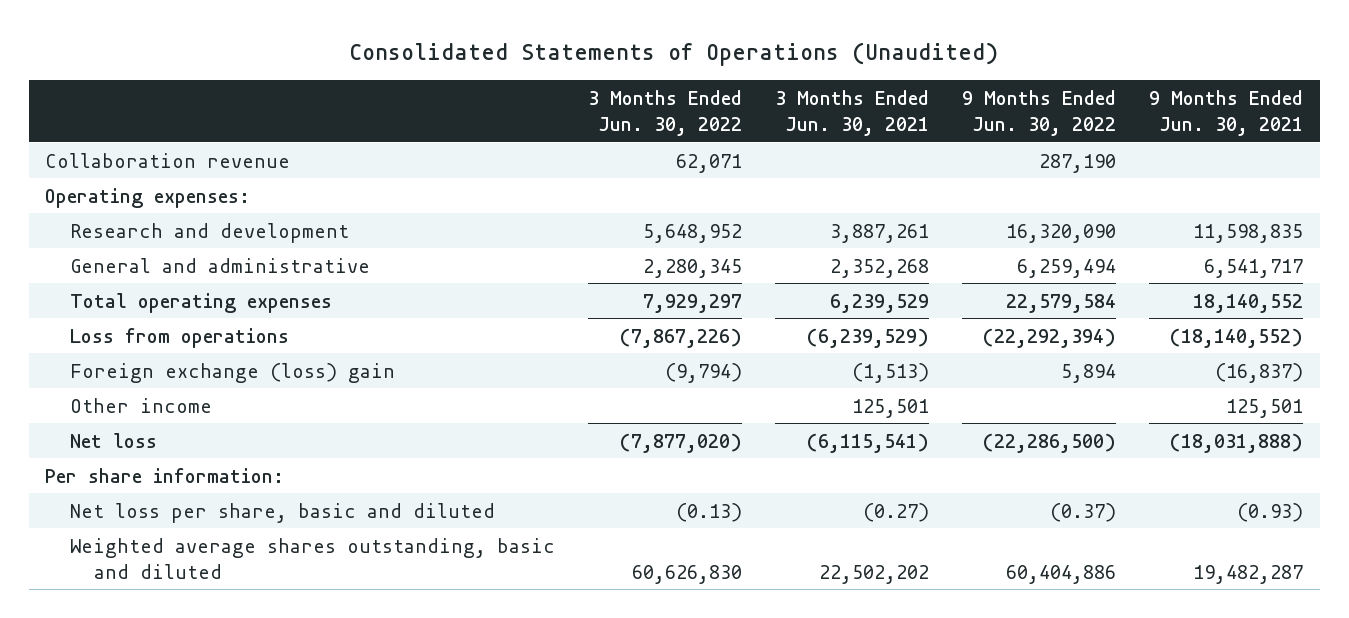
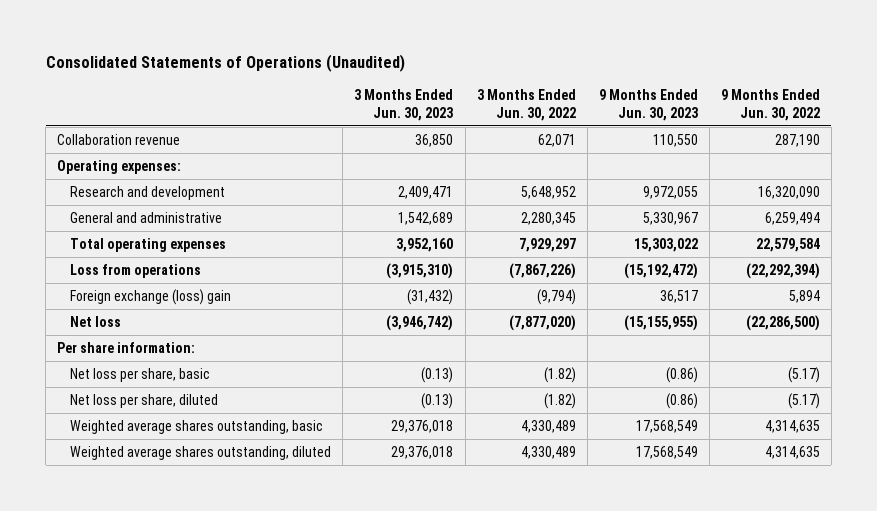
- | 3 Months Ended Jun. 30, 2022 | 3 Months Ended Jun. 30, 2021 | 9 Months Ended Jun. 30, 2022 | 9 Months Ended Jun. 30, 2021
+ | 3 Months Ended Jun. 30, 2023 | 3 Months Ended Jun. 30, 2022 | 9 Months Ended Jun. 30, 2023 | 9 Months Ended Jun. 30, 2022
- Other income | | 125,501 | | 125,501
- Net loss per share, basic and diluted | (0.13) | (0.27) | (0.37) | (0.93)
- Weighted average shares outstanding, basic and diluted | 60,626,830 | 22,502,202 | 60,404,886 | 19,482,287
+ Net loss per share, basic | (0.13) | (1.82) | (0.86) | (5.17)
+ Net loss per share, diluted | (0.13) | (1.82) | (0.86) | (5.17)
+ Weighted average shares outstanding, basic | 29,376,018 | 4,330,489 | 17,568,549 | 4,314,635
+ Weighted average shares outstanding, diluted | 29,376,018 | 4,330,489 | 17,568,549 | 4,314,635

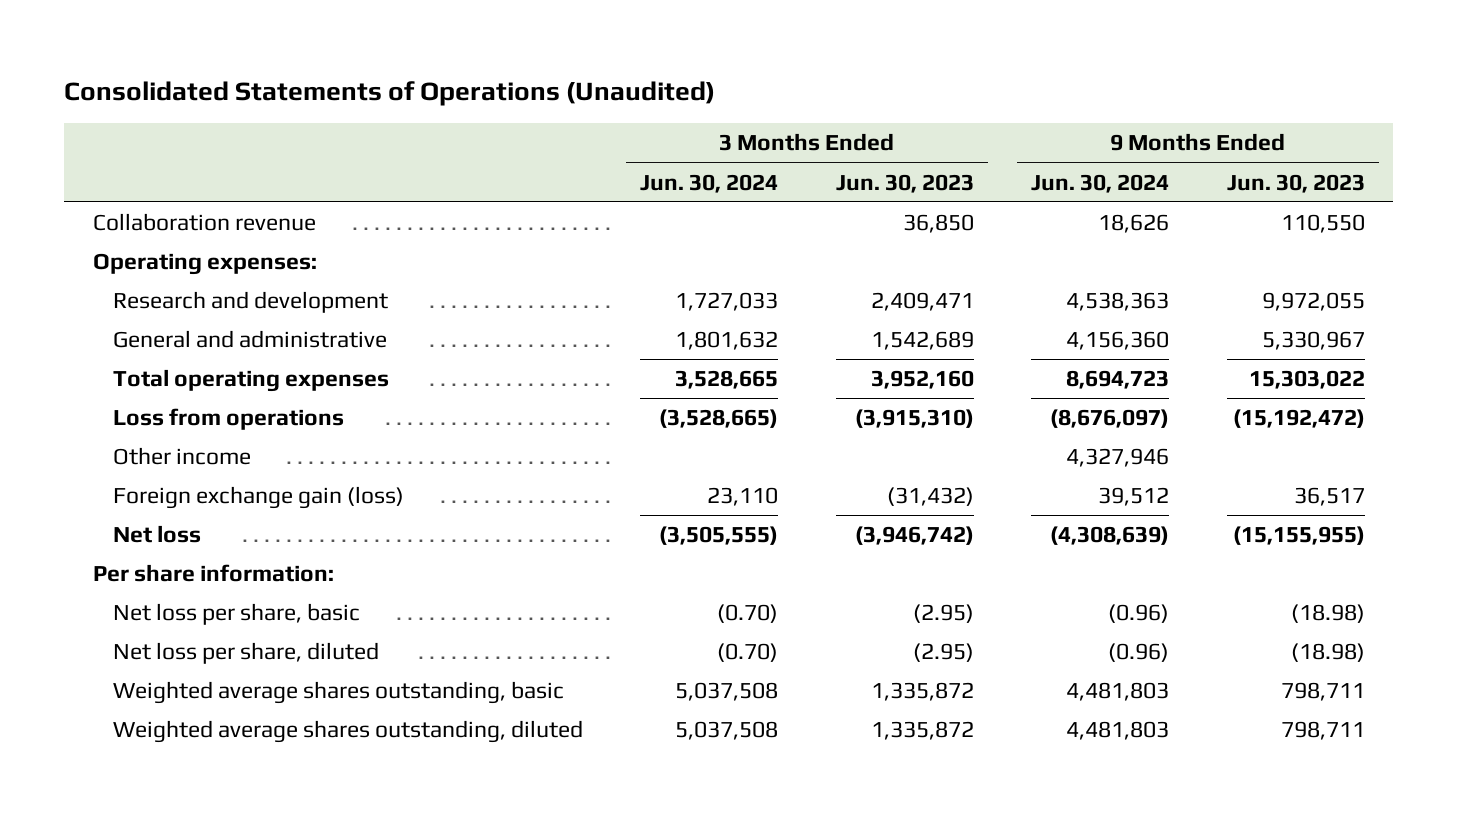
- | 3 Months Ended Jun. 30, 2023 | 3 Months Ended Jun. 30, 2022 | 9 Months Ended Jun. 30, 2023 | 9 Months Ended Jun. 30, 2022
+ | 3 Months Ended Jun. 30, 2024 | 3 Months Ended Jun. 30, 2023 | 9 Months Ended Jun. 30, 2024 | 9 Months Ended Jun. 30, 2023
- Foreign exchange (loss) gain | (31,432) | (9,794) | 36,517 | 5,894
+ Other income | | | 4,327,946 |
+ Foreign exchange gain (loss) | 23,110 | (31,432) | 39,512 | 36,517
- Net loss per share, basic | (0.13) | (1.82) | (0.86) | (5.17)
- Net loss per share, diluted | (0.13) | (1.82) | (0.86) | (5.17)
- Weighted average shares outstanding, basic | 29,376,018 | 4,330,489 | 17,568,549 | 4,314,635
- Weighted average shares outstanding, diluted | 29,376,018 | 4,330,489 | 17,568,549 | 4,314,635
+ Net loss per share, basic | (0.70) | (2.95) | (0.96) | (18.98)
+ Net loss per share, diluted | (0.70) | (2.95) | (0.96) | (18.98)
+ Weighted average shares outstanding, basic | 5,037,508 | 1,335,872 | 4,481,803 | 798,711
+ Weighted average shares outstanding, diluted | 5,037,508 | 1,335,872 | 4,481,803 | 798,711

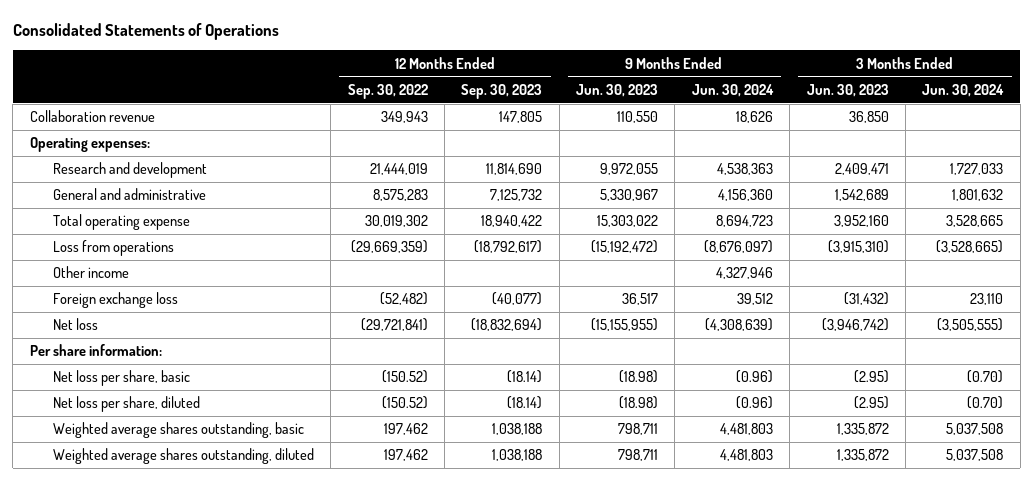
- Consolidated Statements of Operations (Unaudited)
+ Consolidated Statements of Operations
- | 3 Months Ended Jun. 30, 2024 | 3 Months Ended Jun. 30, 2023 | 9 Months Ended Jun. 30, 2024 | 9 Months Ended Jun. 30, 2023
+ | 12 Months Ended Sep. 30, 2022 | 12 Months Ended Sep. 30, 2023 | 9 Months Ended Jun. 30, 2023 | 9 Months Ended Jun. 30, 2024 | 3 Months Ended Jun. 30, 2023 | 3 Months Ended Jun. 30, 2024
- Total operating expenses | 3,528,665 | 3,952,160 | 8,694,723 | 15,303,022
+ Total operating expense | 30,019,302 | 18,940,422 | 15,303,022 | 8,694,723 | 3,952,160 | 3,528,665
- Foreign exchange gain (loss) | 23,110 | (31,432) | 39,512 | 36,517
+ Foreign exchange loss | (52,482) | (40,077) | 36,517 | 39,512 | (31,432) | 23,110

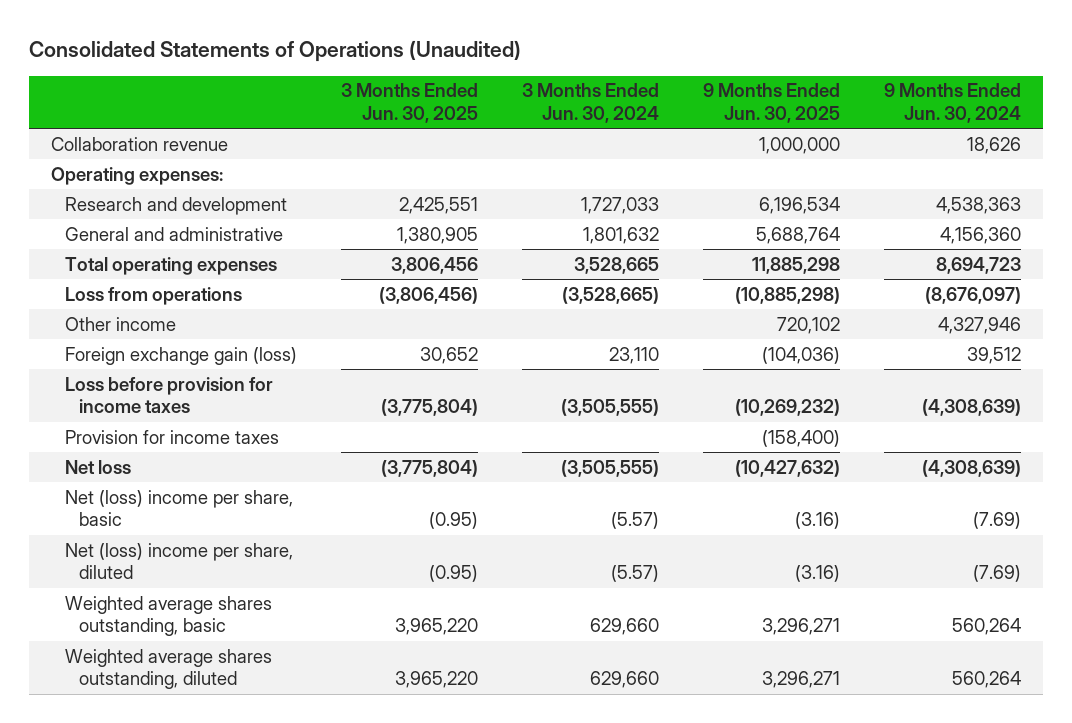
- Consolidated Statements of Operations
+ Consolidated Statements of Operations (Unaudited)
- | 12 Months Ended Sep. 30, 2022 | 12 Months Ended Sep. 30, 2023 | 9 Months Ended Jun. 30, 2023 | 9 Months Ended Jun. 30, 2024 | 3 Months Ended Jun. 30, 2023 | 3 Months Ended Jun. 30, 2024
+ | 3 Months Ended Jun. 30, 2025 | 3 Months Ended Jun. 30, 2024 | 9 Months Ended Jun. 30, 2025 | 9 Months Ended Jun. 30, 2024
- Total operating expense | 30,019,302 | 18,940,422 | 15,303,022 | 8,694,723 | 3,952,160 | 3,528,665
+ Total operating expenses | 3,806,456 | 3,528,665 | 11,885,298 | 8,694,723
- Foreign exchange loss | (52,482) | (40,077) | 36,517 | 39,512 | (31,432) | 23,110
+ Foreign exchange gain (loss) | 30,652 | 23,110 | (104,036) | 39,512
+ Loss before provision for income taxes | (3,775,804) | (3,505,555) | (10,269,232) | (4,308,639)
+ Provision for income taxes | | | (158,400) |
- Per share information:
- Net loss per share, basic | (150.52) | (18.14) | (18.98) | (0.96) | (2.95) | (0.70)
- Net loss per share, diluted | (150.52) | (18.14) | (18.98) | (0.96) | (2.95) | (0.70)
- Weighted average shares outstanding, basic | 197,462 | 1,038,188 | 798,711 | 4,481,803 | 1,335,872 | 5,037,508
- Weighted average shares outstanding, diluted | 197,462 | 1,038,188 | 798,711 | 4,481,803 | 1,335,872 | 5,037,508
+ Net (loss) income per share, basic | (0.95) | (5.57) | (3.16) | (7.69)
+ Net (loss) income per share, diluted | (0.95) | (5.57) | (3.16) | (7.69)
+ Weighted average shares outstanding, basic | 3,965,220 | 629,660 | 3,296,271 | 560,264
+ Weighted average shares outstanding, diluted | 3,965,220 | 629,660 | 3,296,271 | 560,264

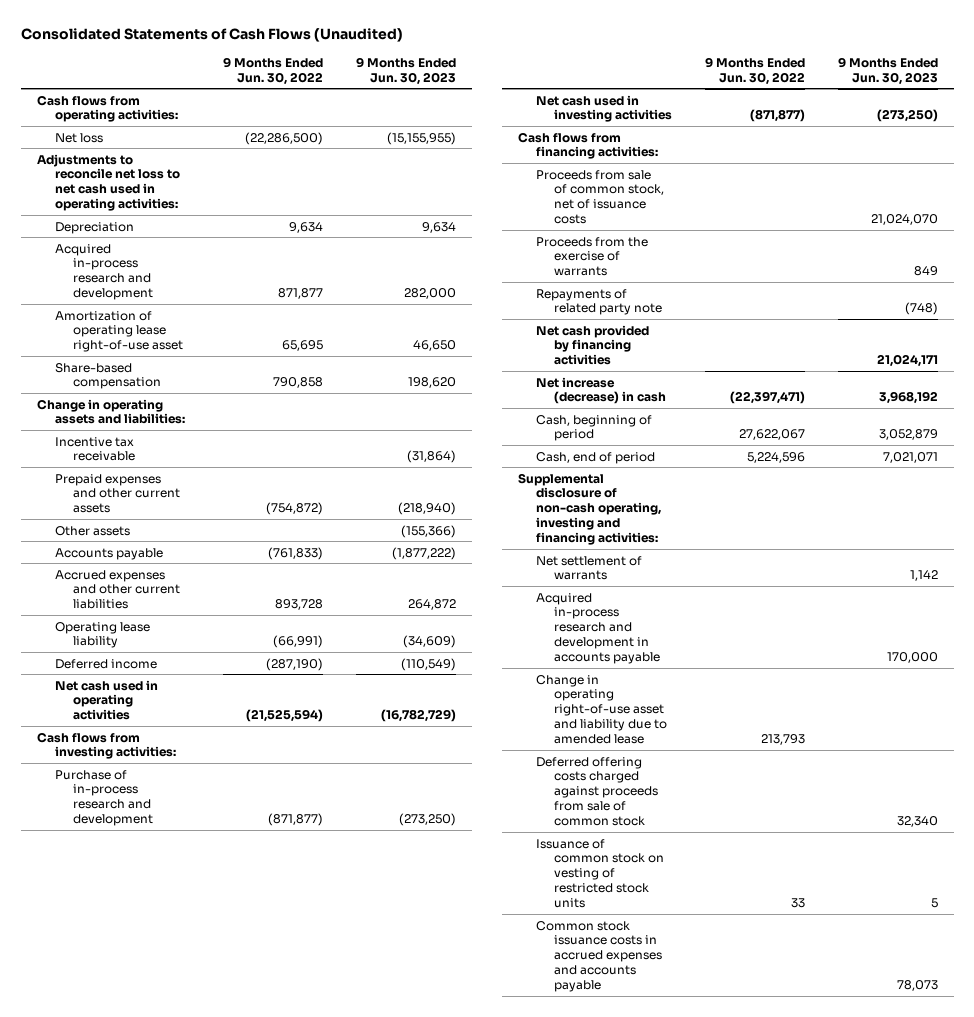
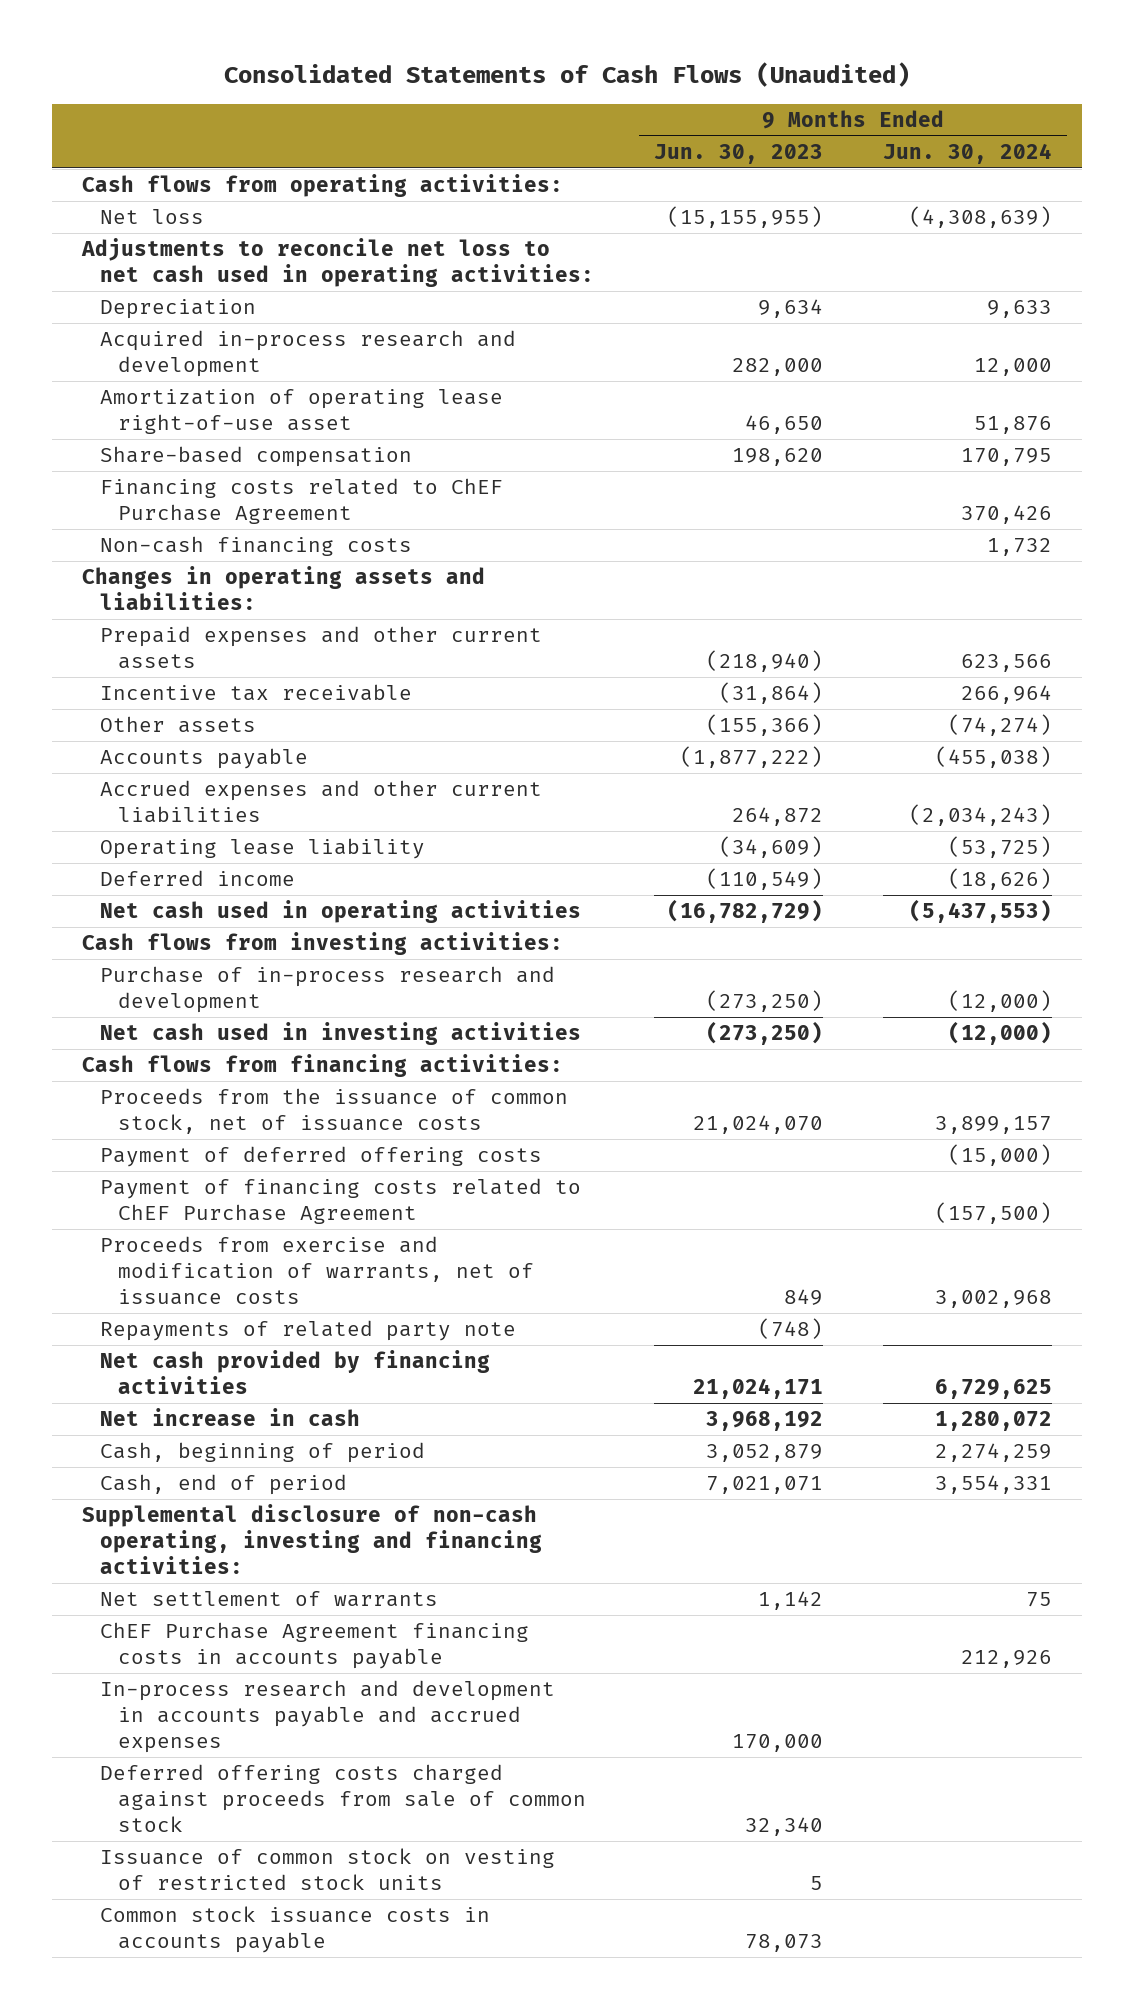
- | 9 Months Ended Jun. 30, 2022 | 9 Months Ended Jun. 30, 2023
+ | 9 Months Ended Jun. 30, 2023 | 9 Months Ended Jun. 30, 2024
- Change in operating assets and liabilities:
+ Financing costs related to ChEF Purchase Agreement | | 370,426
+ Non-cash financing costs | | 1,732
+ Changes in operating assets and liabilities:
moved down: Incentive tax receivable | (31,864) | 266,964
- Proceeds from sale of common stock, net of issuance costs | | 21,024,070
- Proceeds from the exercise of warrants | | 849
+ Proceeds from the issuance of common stock, net of issuance costs | 21,024,070 | 3,899,157
+ Payment of deferred offering costs | | (15,000)
+ Payment of financing costs related to ChEF Purchase Agreement | | (157,500)
+ Proceeds from exercise and modification of warrants, net of issuance costs | 849 | 3,002,968
- Net increase (decrease) in cash | (22,397,471) | 3,968,192
+ Net increase in cash | 3,968,192 | 1,280,072
- Acquired in-process research and development in accounts payable | | 170,000
- Change in operating right-of-use asset and liability due to amended lease | 213,793 |
+ ChEF Purchase Agreement financing costs in accounts payable | | 212,926
+ In-process research and development in accounts payable and accrued expenses | 170,000 |
- Common stock issuance costs in accrued expenses and accounts payable | | 78,073
+ Common stock issuance costs in accounts payable | 78,073 |

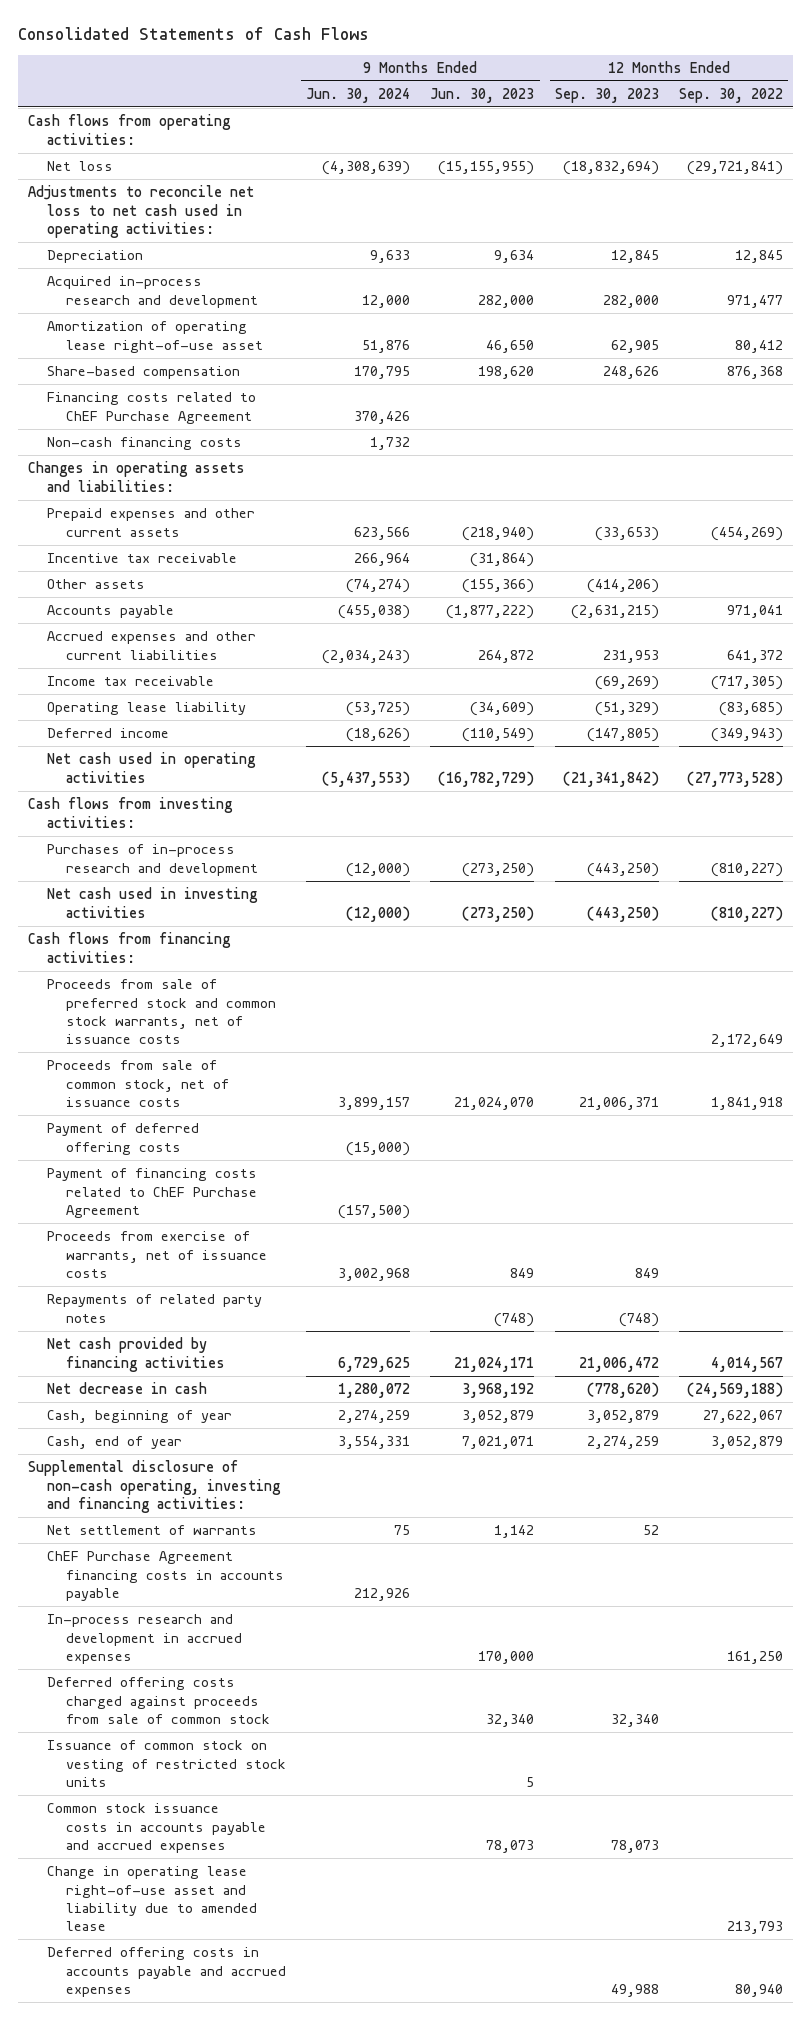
- Consolidated Statements of Cash Flows (Unaudited)
+ Consolidated Statements of Cash Flows
- | 9 Months Ended Jun. 30, 2023 | 9 Months Ended Jun. 30, 2024
+ | 9 Months Ended Jun. 30, 2024 | 9 Months Ended Jun. 30, 2023 | 12 Months Ended Sep. 30, 2023 | 12 Months Ended Sep. 30, 2022
+ Income tax receivable | | | (69,269) | (717,305)
- Purchase of in-process research and development | (273,250) | (12,000)
+ Purchases of in-process research and development | (12,000) | (273,250) | (443,250) | (810,227)
- Proceeds from the issuance of common stock, net of issuance costs | 21,024,070 | 3,899,157
+ Proceeds from sale of preferred stock and common stock warrants, net of issuance costs | | | | 2,172,649
+ Proceeds from sale of common stock, net of issuance costs | 3,899,157 | 21,024,070 | 21,006,371 | 1,841,918
- Proceeds from exercise and modification of warrants, net of issuance costs | 849 | 3,002,968
- Repayments of related party note | (748) |
+ Proceeds from exercise of warrants, net of issuance costs | 3,002,968 | 849 | 849 |
+ Repayments of related party notes | | (748) | (748) |
- Net increase in cash | 3,968,192 | 1,280,072
- Cash, beginning of period | 3,052,879 | 2,274,259
- Cash, end of period | 7,021,071 | 3,554,331
+ Net decrease in cash | 1,280,072 | 3,968,192 | (778,620) | (24,569,188)
+ Cash, beginning of year | 2,274,259 | 3,052,879 | 3,052,879 | 27,622,067
+ Cash, end of year | 3,554,331 | 7,021,071 | 2,274,259 | 3,052,879
- In-process research and development in accounts payable and accrued expenses | 170,000 |
+ In-process research and development in accrued expenses | | 170,000 | | 161,250
- Common stock issuance costs in accounts payable | 78,073 |
+ Common stock issuance costs in accounts payable and accrued expenses | | 78,073 | 78,073 |
+ Change in operating lease right-of-use asset and liability due to amended lease | | | | 213,793
+ Deferred offering costs in accounts payable and accrued expenses | | | 49,988 | 80,940

